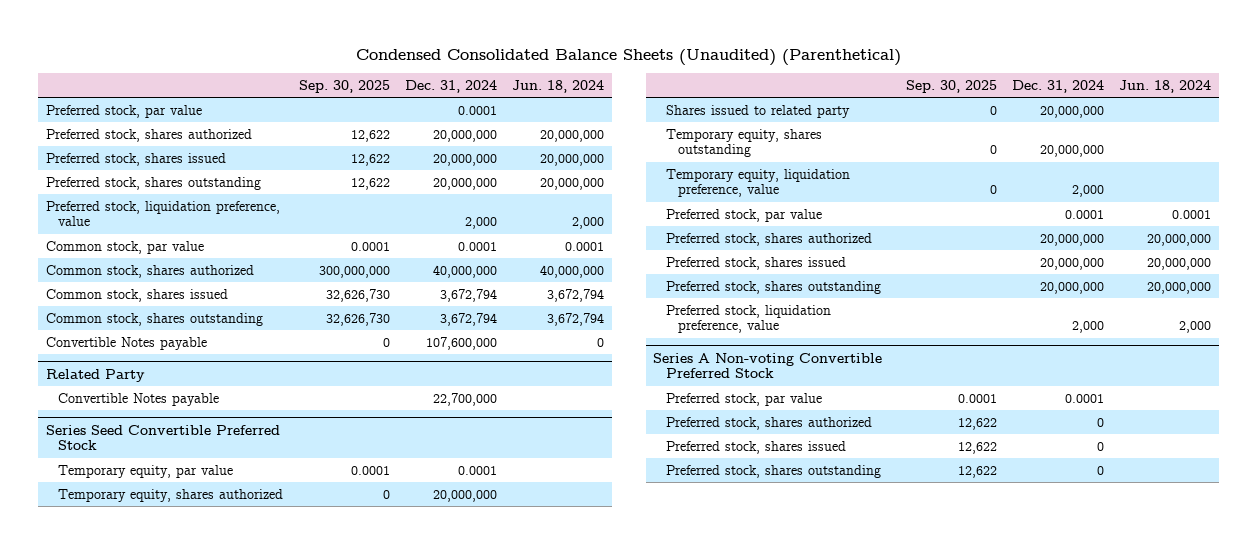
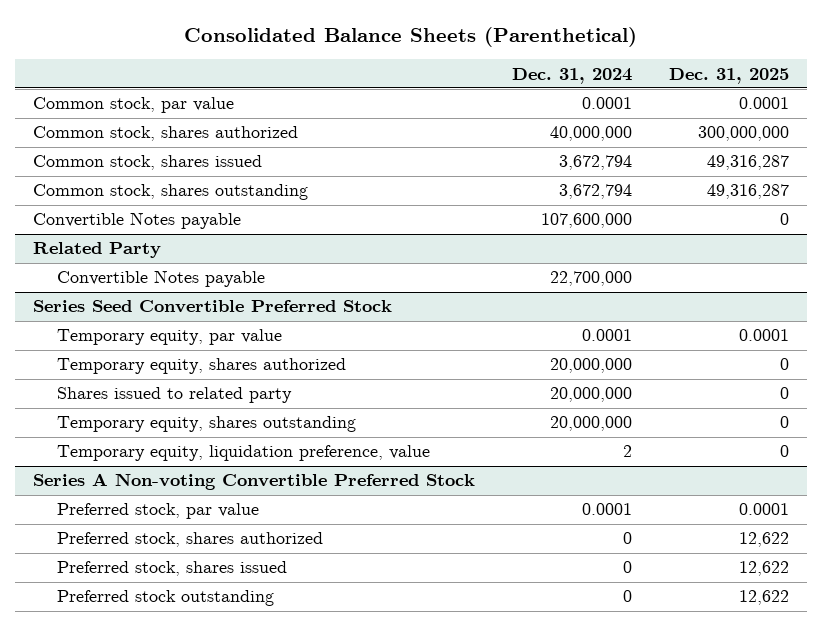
- Condensed Consolidated Balance Sheets (Unaudited) (Parenthetical)
+ Consolidated Balance Sheets (Parenthetical)
- | Sep. 30, 2025 | Dec. 31, 2024 | Jun. 18, 2024
+ | Dec. 31, 2024 | Dec. 31, 2025
- Preferred stock, par value | | 0.0001 |
- Preferred stock, shares authorized | 12,622 | 20,000,000 | 20,000,000
- Preferred stock, shares issued | 12,622 | 20,000,000 | 20,000,000
- Preferred stock, shares outstanding | 12,622 | 20,000,000 | 20,000,000
- Preferred stock, liquidation preference, value | | 2,000 | 2,000
@ Series Seed Convertible Preferred Stock
- Temporary equity, liquidation preference, value | 0 | 2,000 |
- Preferred stock, par value | | 0.0001 | 0.0001
- Preferred stock, shares authorized | | 20,000,000 | 20,000,000
- Preferred stock, shares issued | | 20,000,000 | 20,000,000
- Preferred stock, shares outstanding | | 20,000,000 | 20,000,000
- Preferred stock, liquidation preference, value | | 2,000 | 2,000
+ Temporary equity, liquidation preference, value | 2 | 0
@ Series A Non-voting Convertible Preferred Stock
- Preferred stock, shares outstanding | 12,622 | 0 |
+ Preferred stock outstanding | 0 | 12,622

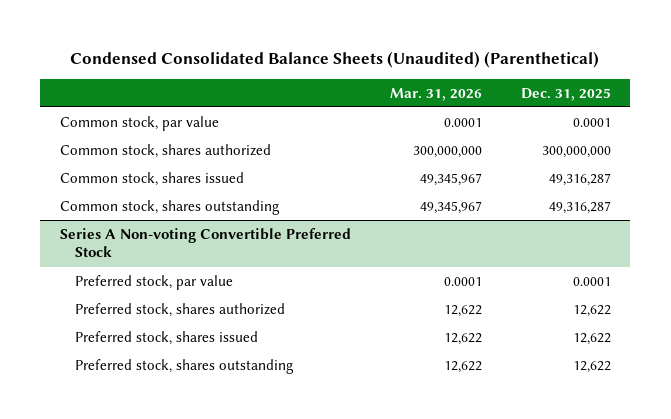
- Consolidated Balance Sheets (Parenthetical)
+ Condensed Consolidated Balance Sheets (Unaudited) (Parenthetical)
- | Dec. 31, 2024 | Dec. 31, 2025
+ | Mar. 31, 2026 | Dec. 31, 2025
- Convertible Notes payable | 107,600,000 | 0
- Related Party
- Convertible Notes payable | 22,700,000 |
- Series Seed Convertible Preferred Stock
- Temporary equity, par value | 0.0001 | 0.0001
- Temporary equity, shares authorized | 20,000,000 | 0
- Shares issued to related party | 20,000,000 | 0
- Temporary equity, shares outstanding | 20,000,000 | 0
- Temporary equity, liquidation preference, value | 2 | 0
@ Series A Non-voting Convertible Preferred Stock
- Preferred stock outstanding | 0 | 12,622
+ Preferred stock, shares outstanding | 12,622 | 12,622

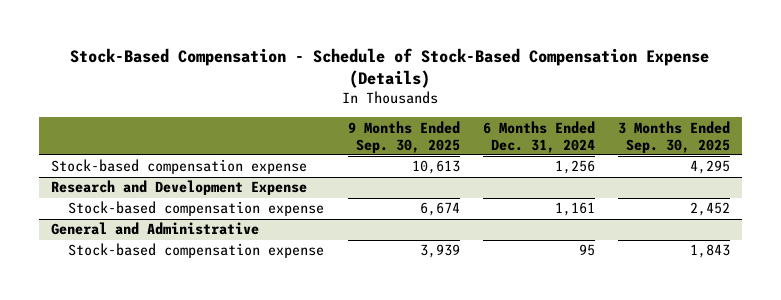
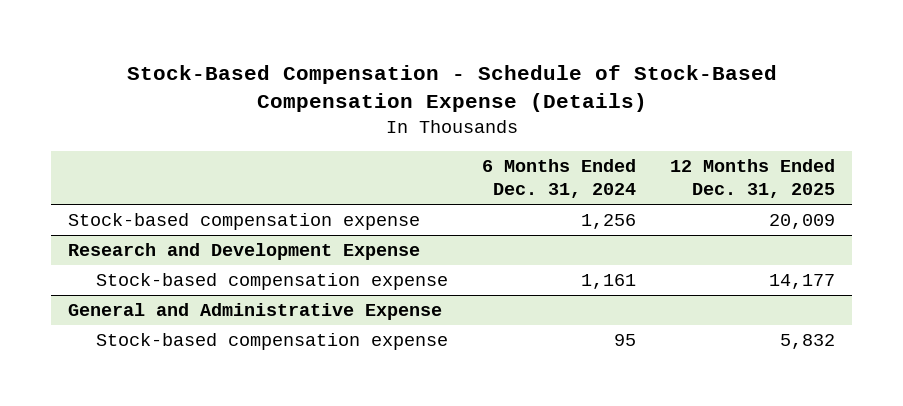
- | 9 Months Ended Sep. 30, 2025 | 6 Months Ended Dec. 31, 2024 | 3 Months Ended Sep. 30, 2025
+ | 6 Months Ended Dec. 31, 2024 | 12 Months Ended Dec. 31, 2025
- General and Administrative
+ General and Administrative Expense

